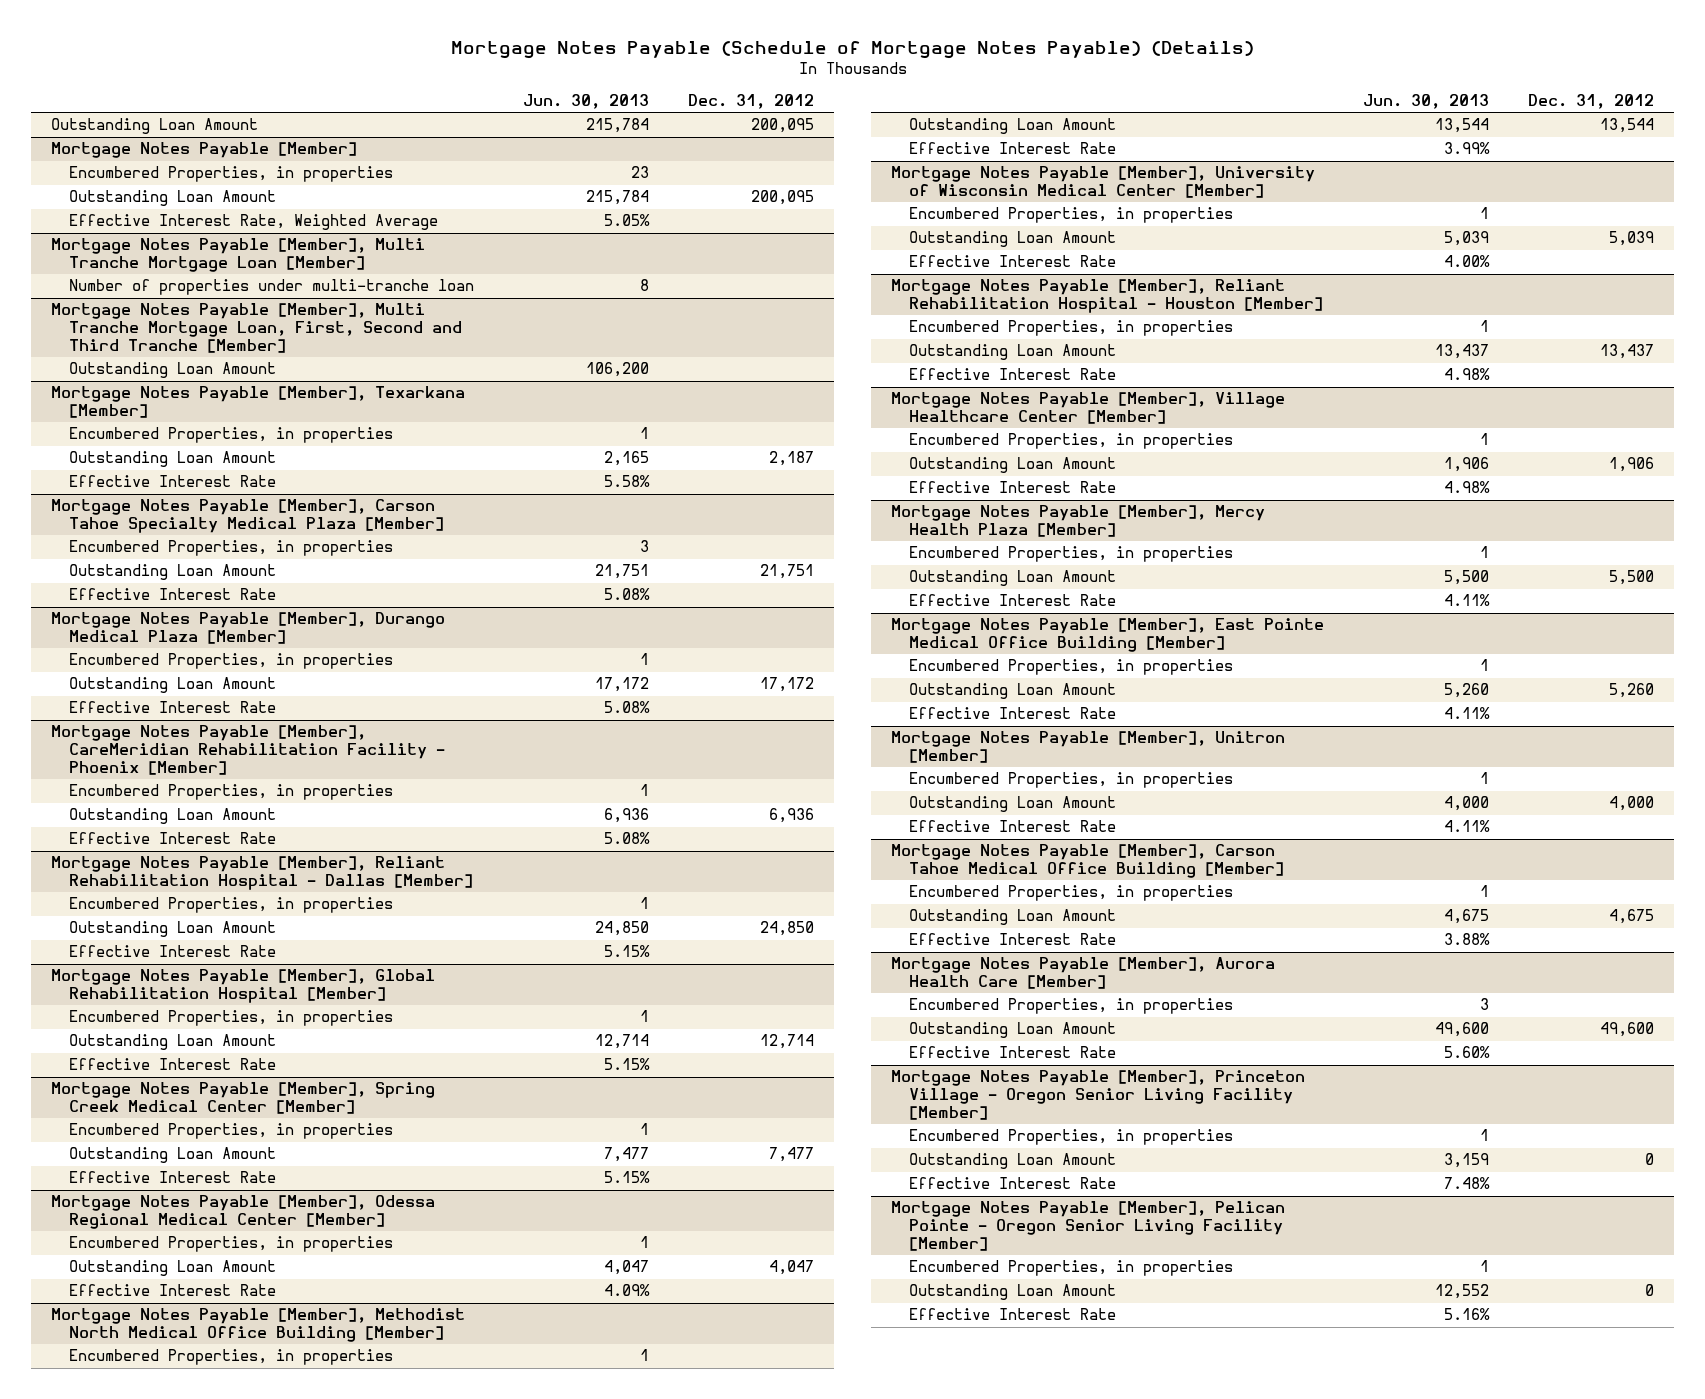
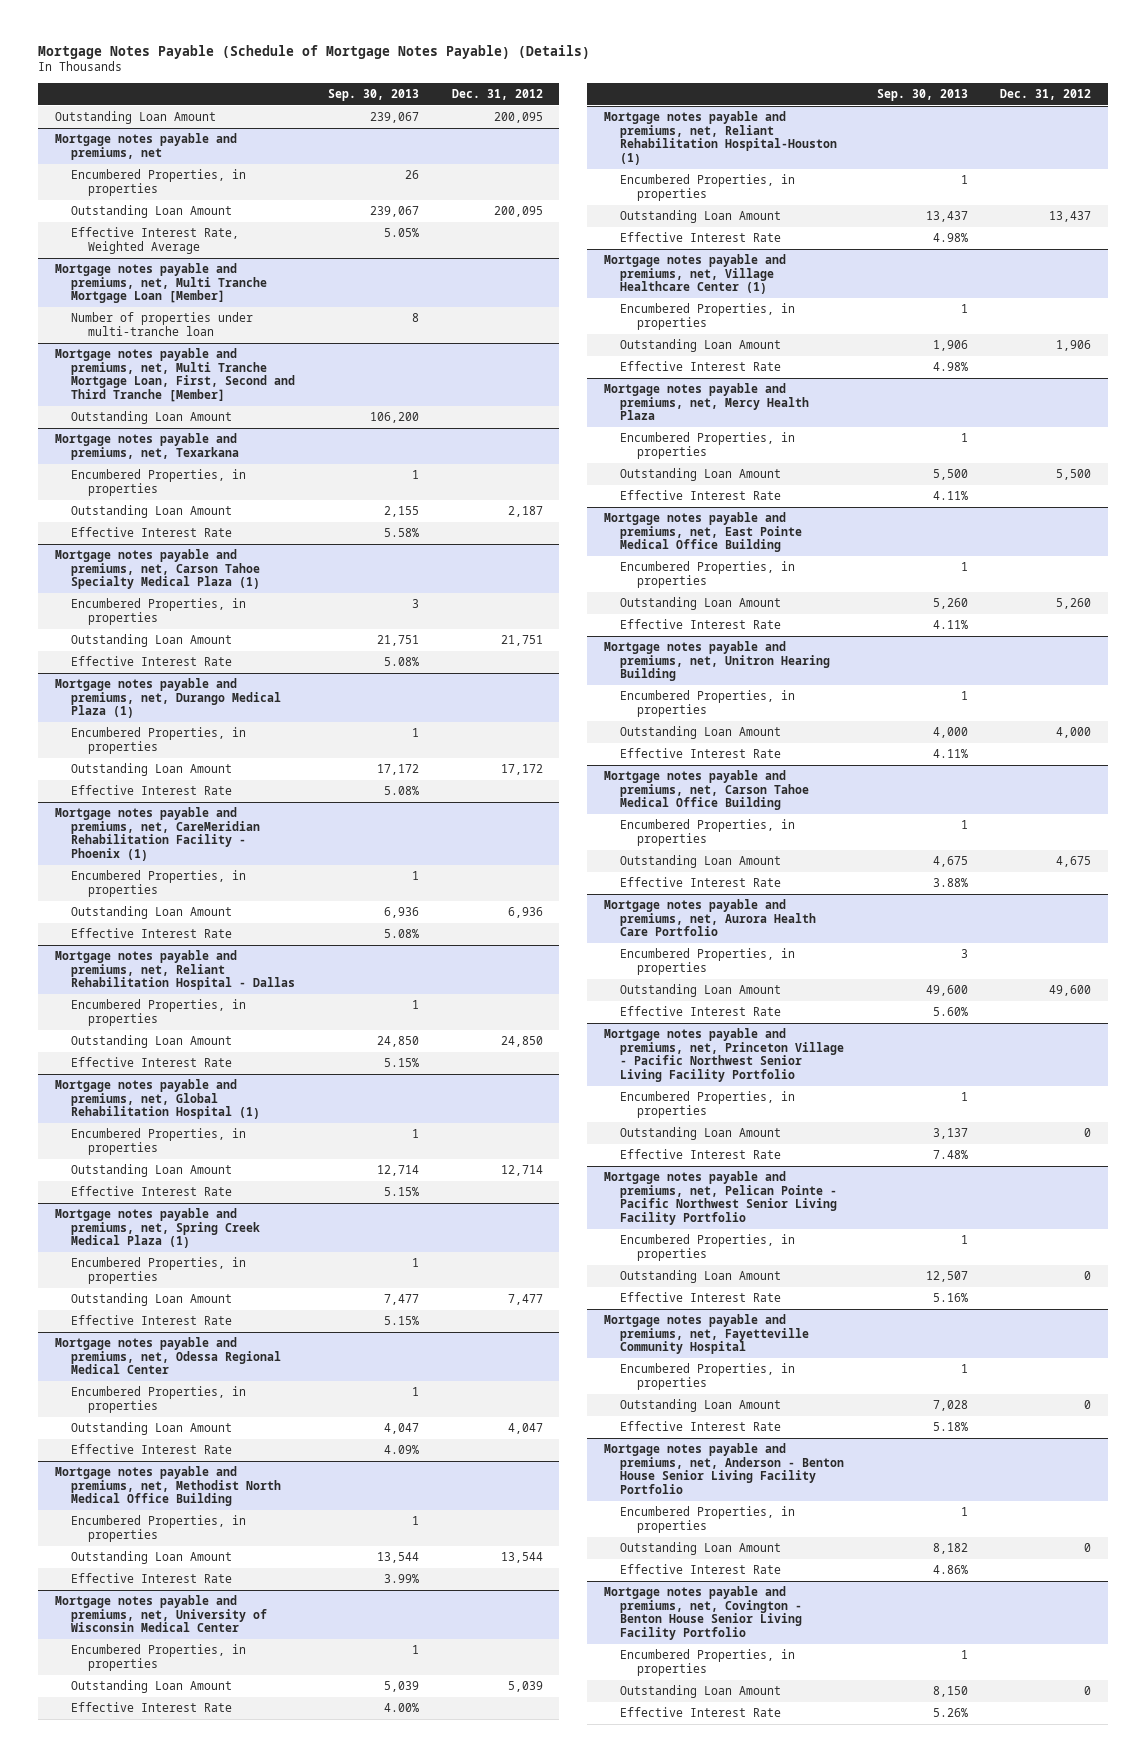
- | Jun. 30, 2013 | Dec. 31, 2012
+ | Sep. 30, 2013 | Dec. 31, 2012
- Mortgage Notes Payable [Member]
+ Mortgage notes payable and premiums, net
- Mortgage Notes Payable [Member], Multi Tranche Mortgage Loan [Member]
+ Mortgage notes payable and premiums, net, Multi Tranche Mortgage Loan [Member]
- Mortgage Notes Payable [Member], Multi Tranche Mortgage Loan, First, Second and Third Tranche [Member]
+ Mortgage notes payable and premiums, net, Multi Tranche Mortgage Loan, First, Second and Third Tranche [Member]
- Mortgage Notes Payable [Member], Texarkana [Member]
+ Mortgage notes payable and premiums, net, Texarkana
- Mortgage Notes Payable [Member], Carson Tahoe Specialty Medical Plaza [Member]
+ Mortgage notes payable and premiums, net, Carson Tahoe Specialty Medical Plaza (1)
- Mortgage Notes Payable [Member], Durango Medical Plaza [Member]
+ Mortgage notes payable and premiums, net, Durango Medical Plaza (1)
- Mortgage Notes Payable [Member], CareMeridian Rehabilitation Facility - Phoenix [Member]
+ Mortgage notes payable and premiums, net, CareMeridian Rehabilitation Facility - Phoenix (1)
- Mortgage Notes Payable [Member], Reliant Rehabilitation Hospital - Dallas [Member]
+ Mortgage notes payable and premiums, net, Reliant Rehabilitation Hospital - Dallas
- Mortgage Notes Payable [Member], Global Rehabilitation Hospital [Member]
+ Mortgage notes payable and premiums, net, Global Rehabilitation Hospital (1)
- Mortgage Notes Payable [Member], Spring Creek Medical Center [Member]
+ Mortgage notes payable and premiums, net, Spring Creek Medical Plaza (1)
- Mortgage Notes Payable [Member], Odessa Regional Medical Center [Member]
+ Mortgage notes payable and premiums, net, Odessa Regional Medical Center
- Mortgage Notes Payable [Member], Methodist North Medical Office Building [Member]
+ Mortgage notes payable and premiums, net, Methodist North Medical Office Building
- Mortgage Notes Payable [Member], University of Wisconsin Medical Center [Member]
+ Mortgage notes payable and premiums, net, University of Wisconsin Medical Center
- Mortgage Notes Payable [Member], Reliant Rehabilitation Hospital - Houston [Member]
+ Mortgage notes payable and premiums, net, Reliant Rehabilitation Hospital-Houston (1)
- Mortgage Notes Payable [Member], Village Healthcare Center [Member]
+ Mortgage notes payable and premiums, net, Village Healthcare Center (1)
- Mortgage Notes Payable [Member], Mercy Health Plaza [Member]
+ Mortgage notes payable and premiums, net, Mercy Health Plaza
- Mortgage Notes Payable [Member], East Pointe Medical Office Building [Member]
+ Mortgage notes payable and premiums, net, East Pointe Medical Office Building
- Mortgage Notes Payable [Member], Unitron [Member]
+ Mortgage notes payable and premiums, net, Unitron Hearing Building
- Mortgage Notes Payable [Member], Carson Tahoe Medical Office Building [Member]
+ Mortgage notes payable and premiums, net, Carson Tahoe Medical Office Building
- Mortgage Notes Payable [Member], Aurora Health Care [Member]
+ Mortgage notes payable and premiums, net, Aurora Health Care Portfolio
- Mortgage Notes Payable [Member], Princeton Village - Oregon Senior Living Facility [Member]
+ Mortgage notes payable and premiums, net, Princeton Village - Pacific Northwest Senior Living Facility Portfolio
- Mortgage Notes Payable [Member], Pelican Pointe - Oregon Senior Living Facility [Member]
+ Mortgage notes payable and premiums, net, Pelican Pointe - Pacific Northwest Senior Living Facility Portfolio
+ Mortgage notes payable and premiums, net, Fayetteville Community Hospital
+ Encumbered Properties, in properties | 1 |
+ Outstanding Loan Amount | 7,028 | 0
+ Effective Interest Rate | 5.18% |
+ Mortgage notes payable and premiums, net, Anderson - Benton House Senior Living Facility Portfolio
+ Encumbered Properties, in properties | 1 |
+ Outstanding Loan Amount | 8,182 | 0
+ Effective Interest Rate | 4.86% |
+ Mortgage notes payable and premiums, net, Covington - Benton House Senior Living Facility Portfolio
+ Encumbered Properties, in properties | 1 |
+ Outstanding Loan Amount | 8,150 | 0
+ Effective Interest Rate | 5.26% |

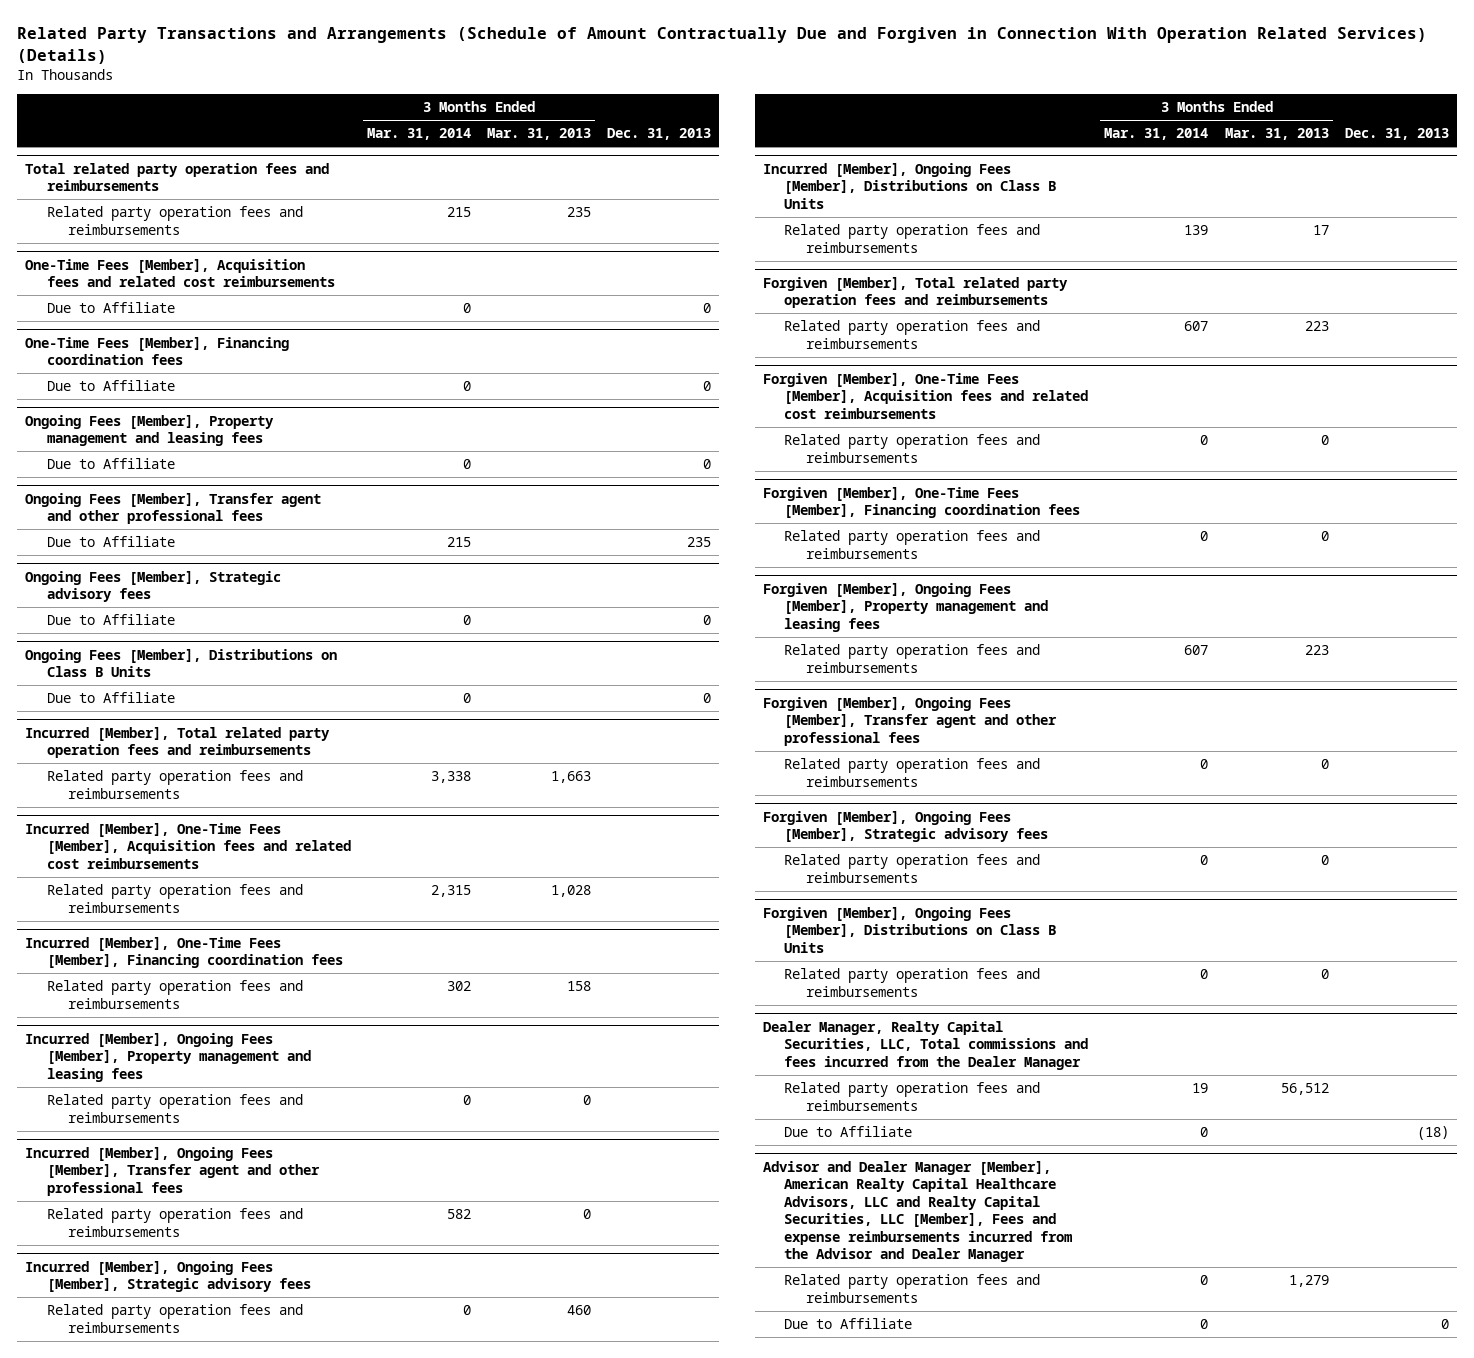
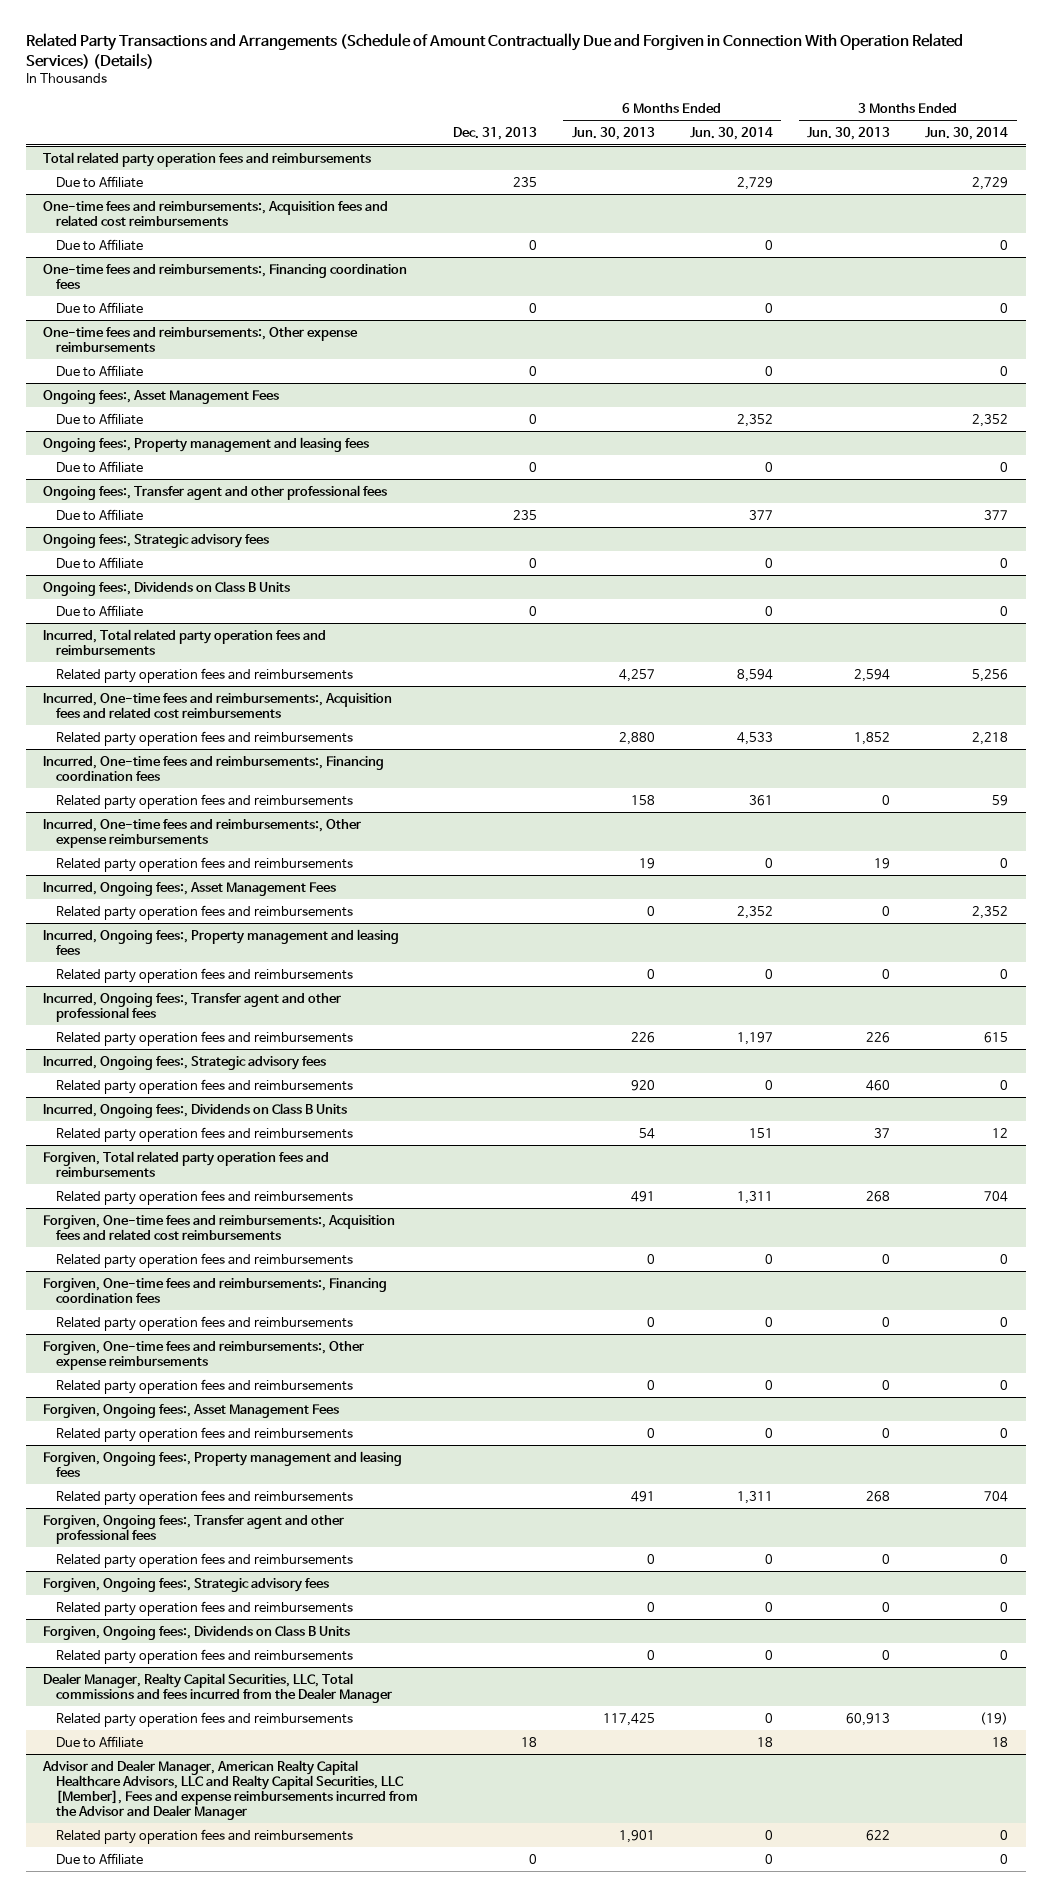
- | 3 Months Ended Mar. 31, 2014 | 3 Months Ended Mar. 31, 2013 | Dec. 31, 2013
+ | Dec. 31, 2013 | 6 Months Ended Jun. 30, 2013 | 6 Months Ended Jun. 30, 2014 | 3 Months Ended Jun. 30, 2013 | 3 Months Ended Jun. 30, 2014
@ Total related party operation fees and reimbursements
- Related party operation fees and reimbursements | 215 | 235 |
- One-Time Fees [Member], Acquisition fees and related cost reimbursements
@ Total related party operation fees and reimbursements
+ Due to Affiliate | 235 | | 2,729 | | 2,729
+ One-time fees and reimbursements:, Acquisition fees and related cost reimbursements
- One-Time Fees [Member], Financing coordination fees
+ One-time fees and reimbursements:, Financing coordination fees
- Ongoing Fees [Member], Property management and leasing fees
+ One-time fees and reimbursements:, Other expense reimbursements
+ Due to Affiliate | 0 | | 0 | | 0
+ Ongoing fees:, Asset Management Fees
+ Due to Affiliate | 0 | | 2,352 | | 2,352
+ Ongoing fees:, Property management and leasing fees
- Ongoing Fees [Member], Transfer agent and other professional fees
+ Ongoing fees:, Transfer agent and other professional fees
- Ongoing Fees [Member], Strategic advisory fees
+ Ongoing fees:, Strategic advisory fees
- Ongoing Fees [Member], Distributions on Class B Units
+ Ongoing fees:, Dividends on Class B Units
- Incurred [Member], Total related party operation fees and reimbursements
+ Incurred, Total related party operation fees and reimbursements
- Incurred [Member], One-Time Fees [Member], Acquisition fees and related cost reimbursements
+ Incurred, One-time fees and reimbursements:, Acquisition fees and related cost reimbursements
- Incurred [Member], One-Time Fees [Member], Financing coordination fees
+ Incurred, One-time fees and reimbursements:, Financing coordination fees
- Incurred [Member], Ongoing Fees [Member], Property management and leasing fees
+ Incurred, One-time fees and reimbursements:, Other expense reimbursements
+ Related party operation fees and reimbursements | | 19 | 0 | 19 | 0
+ Incurred, Ongoing fees:, Asset Management Fees
+ Related party operation fees and reimbursements | | 0 | 2,352 | 0 | 2,352
+ Incurred, Ongoing fees:, Property management and leasing fees
- Incurred [Member], Ongoing Fees [Member], Transfer agent and other professional fees
+ Incurred, Ongoing fees:, Transfer agent and other professional fees
- Incurred [Member], Ongoing Fees [Member], Strategic advisory fees
+ Incurred, Ongoing fees:, Strategic advisory fees
- Incurred [Member], Ongoing Fees [Member], Distributions on Class B Units
+ Incurred, Ongoing fees:, Dividends on Class B Units
- Forgiven [Member], Total related party operation fees and reimbursements
+ Forgiven, Total related party operation fees and reimbursements
- Forgiven [Member], One-Time Fees [Member], Acquisition fees and related cost reimbursements
+ Forgiven, One-time fees and reimbursements:, Acquisition fees and related cost reimbursements
- Forgiven [Member], One-Time Fees [Member], Financing coordination fees
+ Forgiven, One-time fees and reimbursements:, Financing coordination fees
- Forgiven [Member], Ongoing Fees [Member], Property management and leasing fees
+ Forgiven, One-time fees and reimbursements:, Other expense reimbursements
+ Related party operation fees and reimbursements | | 0 | 0 | 0 | 0
+ Forgiven, Ongoing fees:, Asset Management Fees
+ Related party operation fees and reimbursements | | 0 | 0 | 0 | 0
+ Forgiven, Ongoing fees:, Property management and leasing fees
- Forgiven [Member], Ongoing Fees [Member], Transfer agent and other professional fees
+ Forgiven, Ongoing fees:, Transfer agent and other professional fees
- Forgiven [Member], Ongoing Fees [Member], Strategic advisory fees
+ Forgiven, Ongoing fees:, Strategic advisory fees
- Forgiven [Member], Ongoing Fees [Member], Distributions on Class B Units
+ Forgiven, Ongoing fees:, Dividends on Class B Units
@ Dealer Manager, Realty Capital Securities, LLC, Total commissions and fees incurred from the Dealer Manager
- Due to Affiliate | 0 | | (18)
- Advisor and Dealer Manager [Member], American Realty Capital Healthcare Advisors, LLC and Realty Capital Securities, LLC [Member], Fees and expense reimbursements incurred from the Advisor and Dealer Manager
@ Dealer Manager, Realty Capital Securities, LLC, Total commissions and fees incurred from the Dealer Manager
+ Due to Affiliate | 18 | | 18 | | 18
+ Advisor and Dealer Manager, American Realty Capital Healthcare Advisors, LLC and Realty Capital Securities, LLC [Member], Fees and expense reimbursements incurred from the Advisor and Dealer Manager

